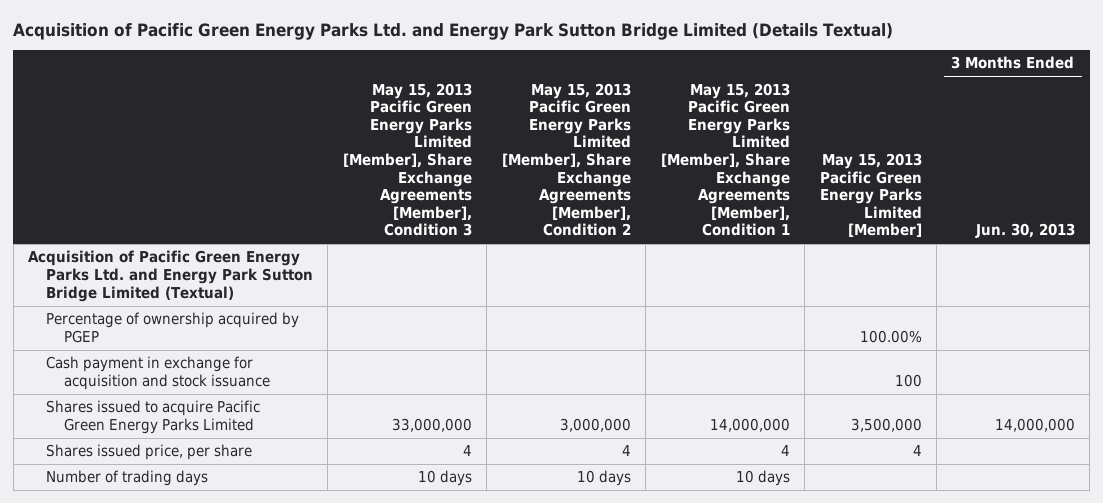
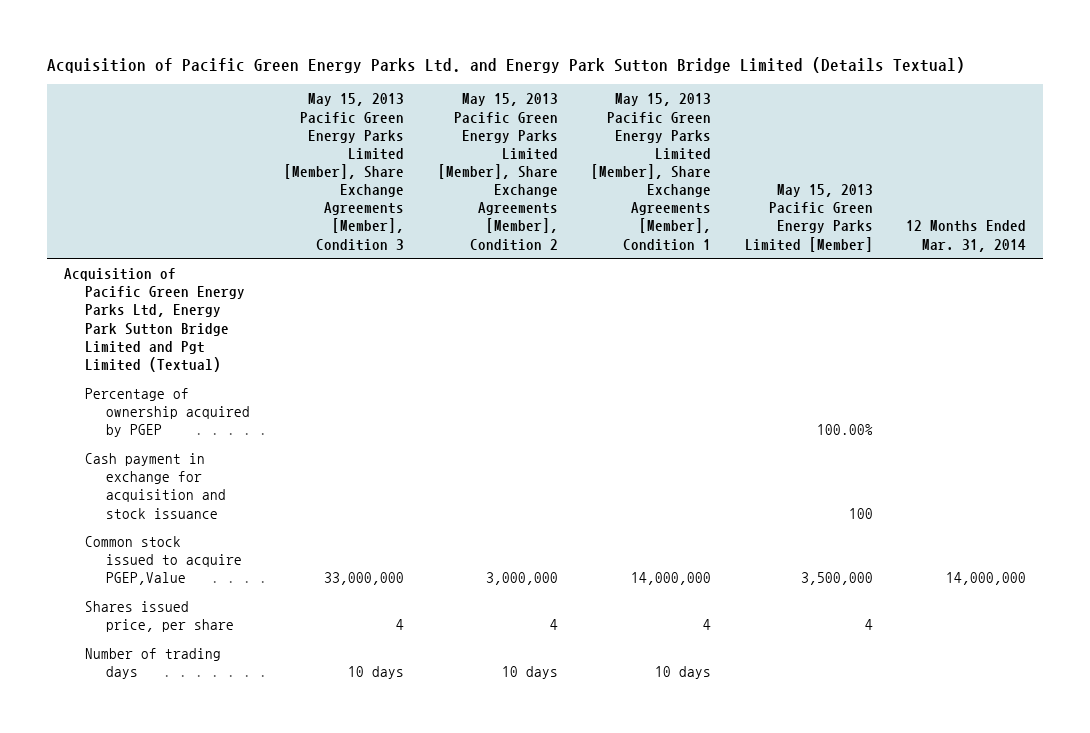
- | May 15, 2013 Pacific Green Energy Parks Limited [Member], Share Exchange Agreements [Member], Condition 3 | May 15, 2013 Pacific Green Energy Parks Limited [Member], Share Exchange Agreements [Member], Condition 2 | May 15, 2013 Pacific Green Energy Parks Limited [Member], Share Exchange Agreements [Member], Condition 1 | May 15, 2013 Pacific Green Energy Parks Limited [Member] | 3 Months Ended Jun. 30, 2013
+ | May 15, 2013 Pacific Green Energy Parks Limited [Member], Share Exchange Agreements [Member], Condition 3 | May 15, 2013 Pacific Green Energy Parks Limited [Member], Share Exchange Agreements [Member], Condition 2 | May 15, 2013 Pacific Green Energy Parks Limited [Member], Share Exchange Agreements [Member], Condition 1 | May 15, 2013 Pacific Green Energy Parks Limited [Member] | 12 Months Ended Mar. 31, 2014
- Acquisition of Pacific Green Energy Parks Ltd. and Energy Park Sutton Bridge Limited (Textual)
+ Acquisition of Pacific Green Energy Parks Ltd, Energy Park Sutton Bridge Limited and Pgt Limited (Textual)
- Shares issued to acquire Pacific Green Energy Parks Limited | 33,000,000 | 3,000,000 | 14,000,000 | 3,500,000 | 14,000,000
+ Common stock issued to acquire PGEP,Value | 33,000,000 | 3,000,000 | 14,000,000 | 3,500,000 | 14,000,000

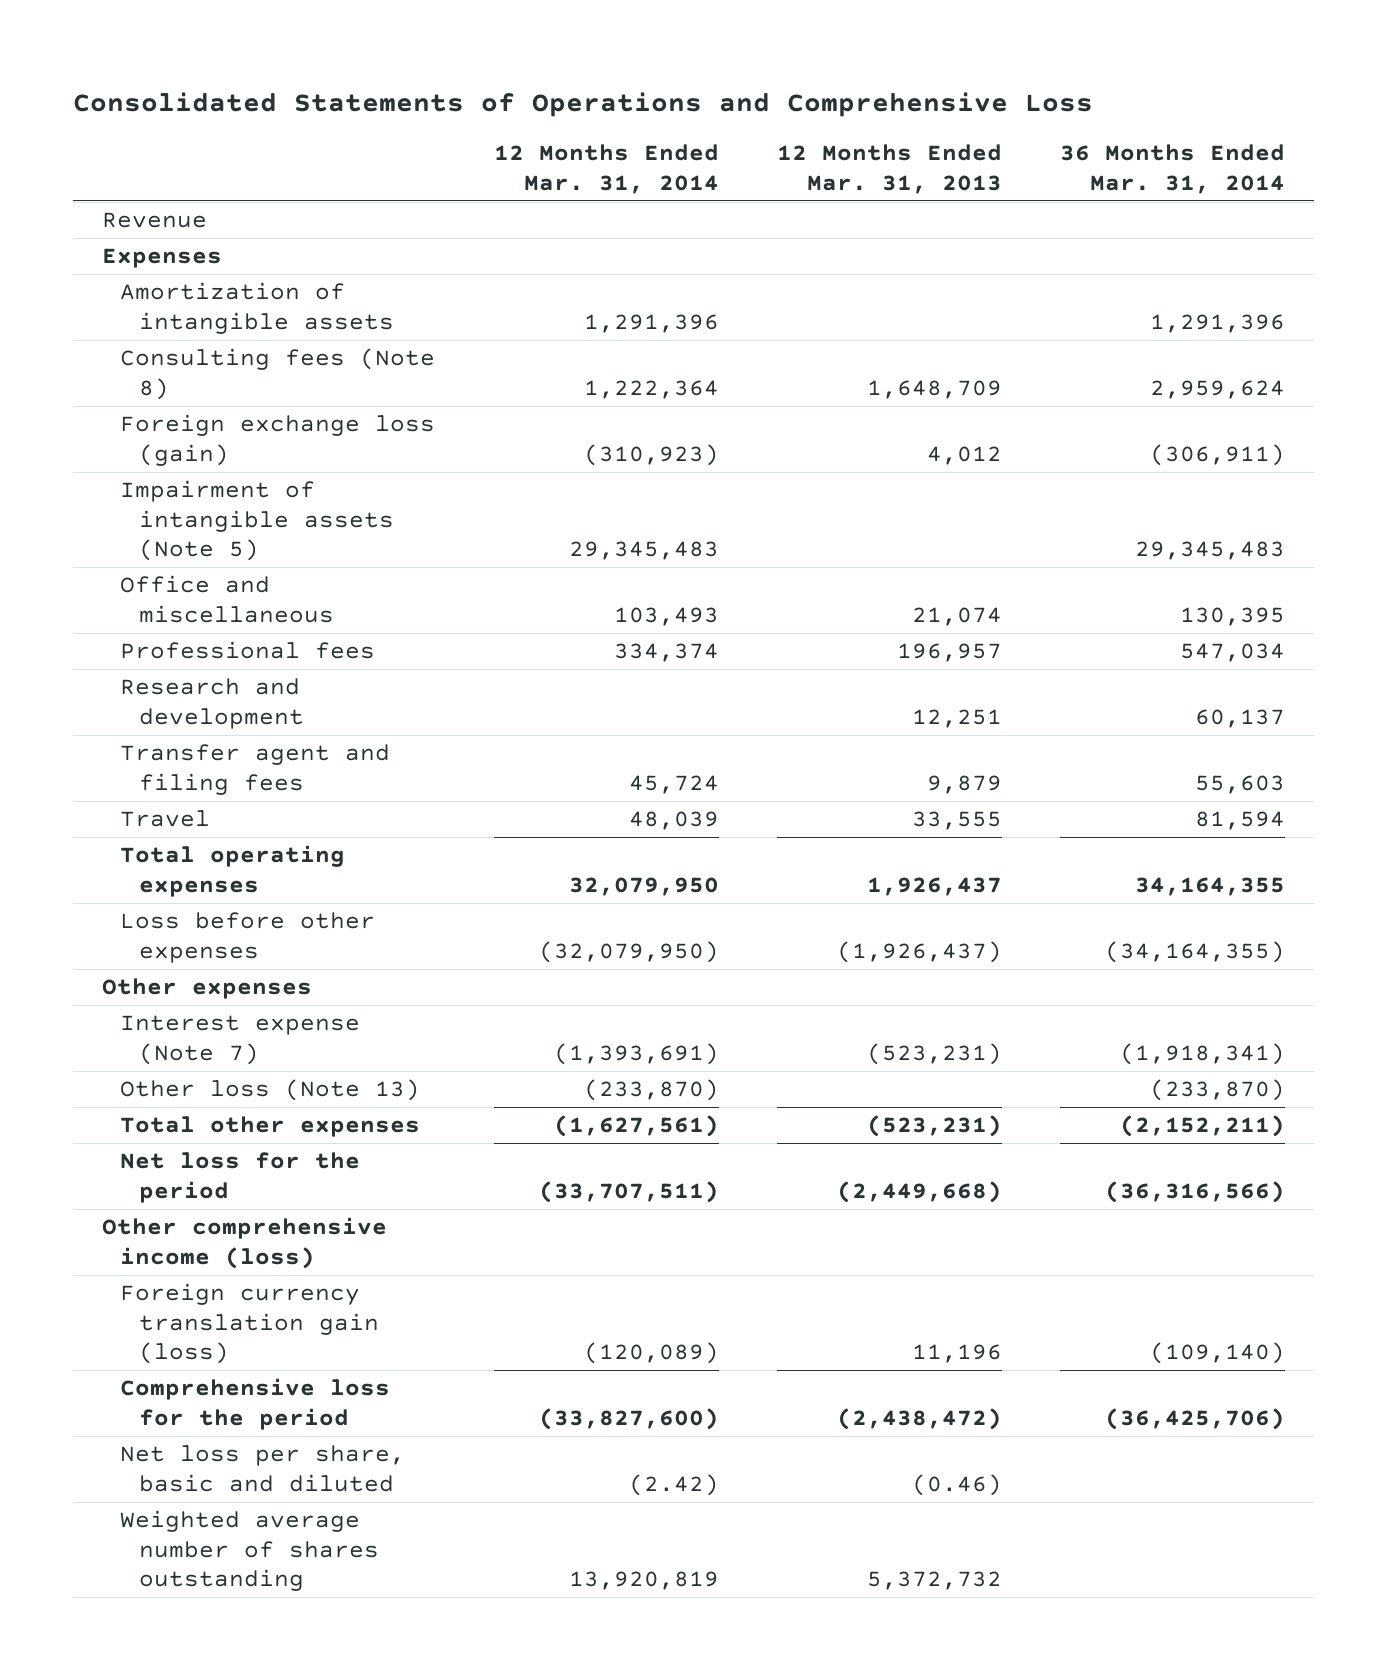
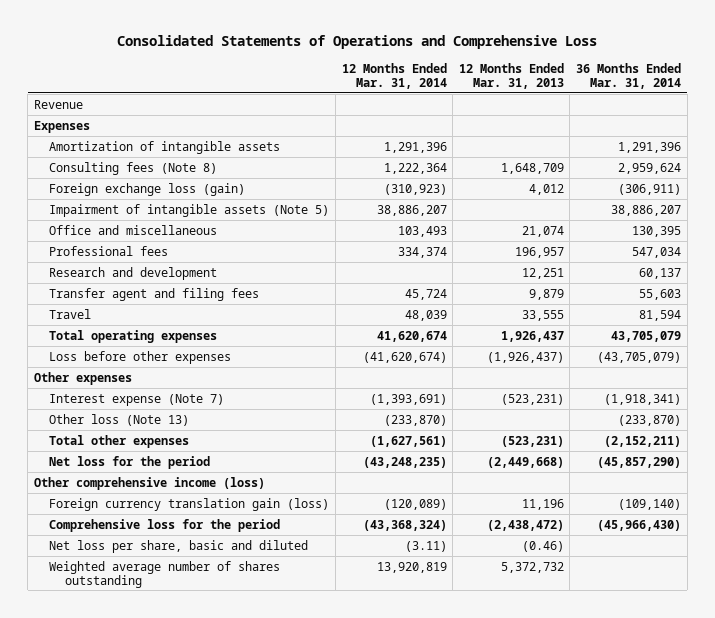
- Impairment of intangible assets (Note 5) | 29,345,483 | | 29,345,483
+ Impairment of intangible assets (Note 5) | 38,886,207 | | 38,886,207
- Total operating expenses | 32,079,950 | 1,926,437 | 34,164,355
- Loss before other expenses | (32,079,950) | (1,926,437) | (34,164,355)
+ Total operating expenses | 41,620,674 | 1,926,437 | 43,705,079
+ Loss before other expenses | (41,620,674) | (1,926,437) | (43,705,079)
- Net loss for the period | (33,707,511) | (2,449,668) | (36,316,566)
+ Net loss for the period | (43,248,235) | (2,449,668) | (45,857,290)
- Comprehensive loss for the period | (33,827,600) | (2,438,472) | (36,425,706)
- Net loss per share, basic and diluted | (2.42) | (0.46) |
+ Comprehensive loss for the period | (43,368,324) | (2,438,472) | (45,966,430)
+ Net loss per share, basic and diluted | (3.11) | (0.46) |

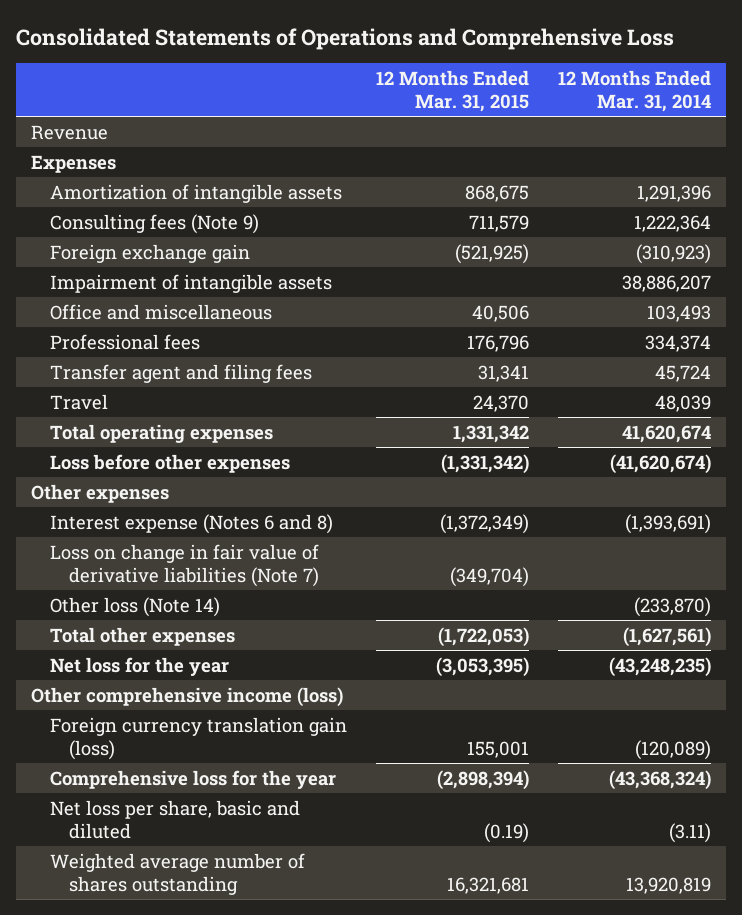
- | 12 Months Ended Mar. 31, 2014 | 12 Months Ended Mar. 31, 2013 | 36 Months Ended Mar. 31, 2014
+ | 12 Months Ended Mar. 31, 2015 | 12 Months Ended Mar. 31, 2014
- Consulting fees (Note 8) | 1,222,364 | 1,648,709 | 2,959,624
- Foreign exchange loss (gain) | (310,923) | 4,012 | (306,911)
- Impairment of intangible assets (Note 5) | 38,886,207 | | 38,886,207
+ Consulting fees (Note 9) | 711,579 | 1,222,364
+ Foreign exchange gain | (521,925) | (310,923)
+ Impairment of intangible assets | | 38,886,207
- Research and development | | 12,251 | 60,137
- Interest expense (Note 7) | (1,393,691) | (523,231) | (1,918,341)
- Other loss (Note 13) | (233,870) | | (233,870)
+ Interest expense (Notes 6 and 8) | (1,372,349) | (1,393,691)
+ Loss on change in fair value of derivative liabilities (Note 7) | (349,704) |
+ Other loss (Note 14) | | (233,870)
- Net loss for the period | (43,248,235) | (2,449,668) | (45,857,290)
+ Net loss for the year | (3,053,395) | (43,248,235)
- Comprehensive loss for the period | (43,368,324) | (2,438,472) | (45,966,430)
+ Comprehensive loss for the year | (2,898,394) | (43,368,324)

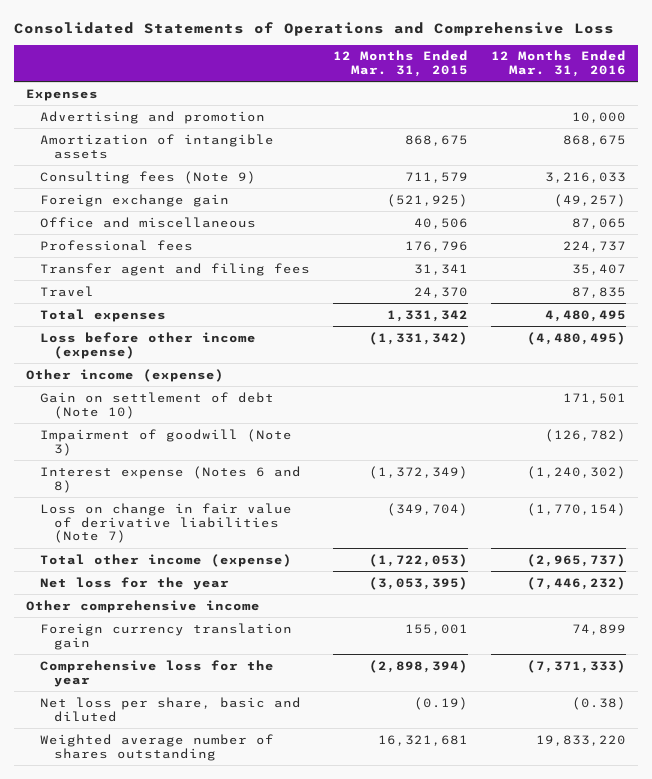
- | 12 Months Ended Mar. 31, 2015 | 12 Months Ended Mar. 31, 2014
+ | 12 Months Ended Mar. 31, 2015 | 12 Months Ended Mar. 31, 2016
- Revenue
+ Advertising and promotion | | 10,000
- Impairment of intangible assets | | 38,886,207
- Total operating expenses | 1,331,342 | 41,620,674
- Loss before other expenses | (1,331,342) | (41,620,674)
- Other expenses
+ Total expenses | 1,331,342 | 4,480,495
+ Loss before other income (expense) | (1,331,342) | (4,480,495)
+ Other income (expense)
+ Gain on settlement of debt (Note 10) | | 171,501
+ Impairment of goodwill (Note 3) | | (126,782)
- Other loss (Note 14) | | (233,870)
- Total other expenses | (1,722,053) | (1,627,561)
+ Total other income (expense) | (1,722,053) | (2,965,737)
- Other comprehensive income (loss)
- Foreign currency translation gain (loss) | 155,001 | (120,089)
+ Other comprehensive income
+ Foreign currency translation gain | 155,001 | 74,899

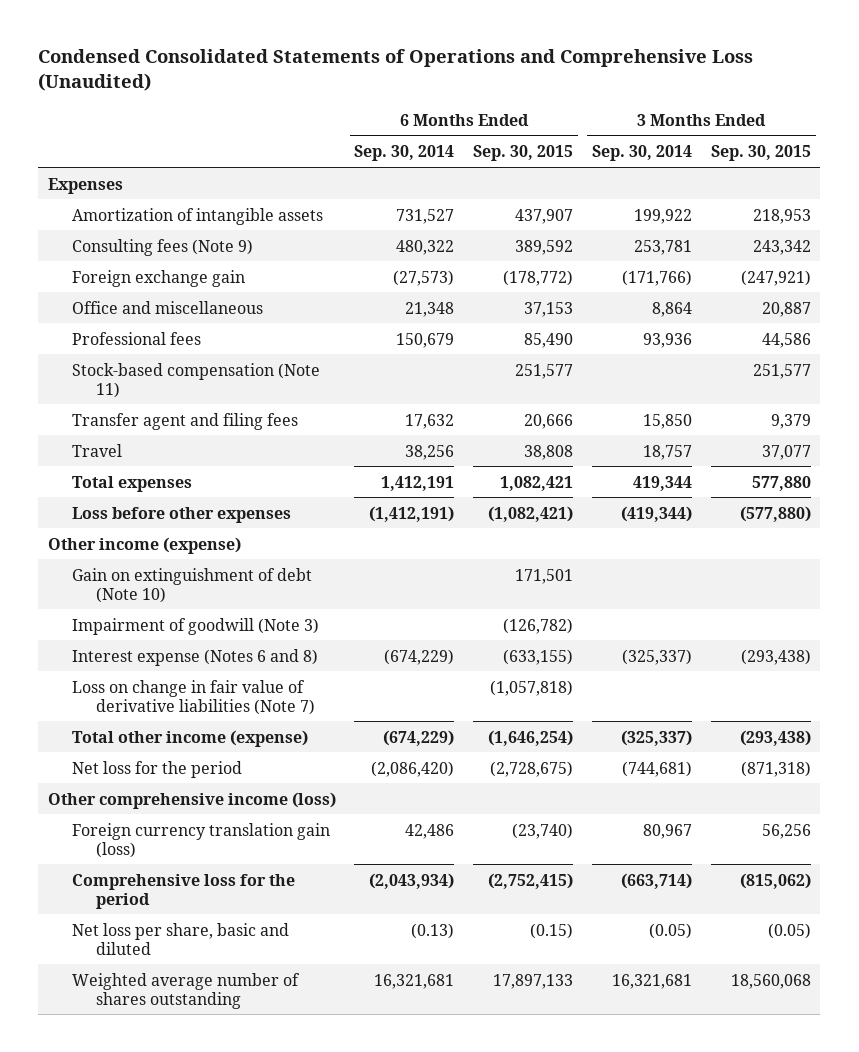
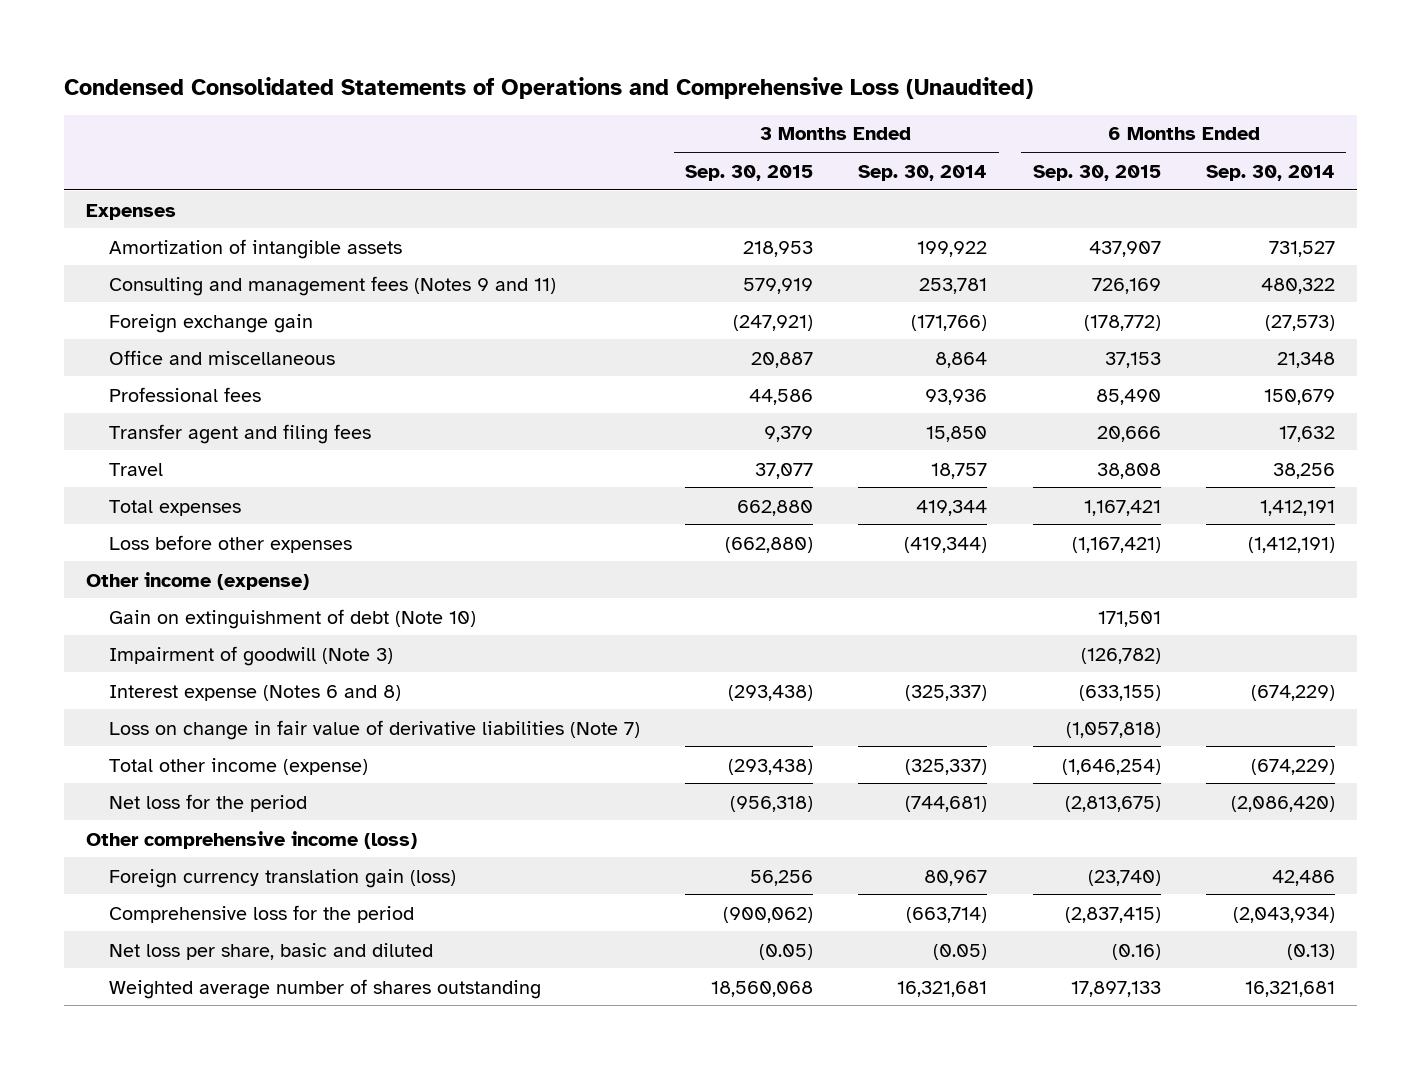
- | 6 Months Ended Sep. 30, 2014 | 6 Months Ended Sep. 30, 2015 | 3 Months Ended Sep. 30, 2014 | 3 Months Ended Sep. 30, 2015
+ | 3 Months Ended Sep. 30, 2015 | 3 Months Ended Sep. 30, 2014 | 6 Months Ended Sep. 30, 2015 | 6 Months Ended Sep. 30, 2014
- Consulting fees (Note 9) | 480,322 | 389,592 | 253,781 | 243,342
+ Consulting and management fees (Notes 9 and 11) | 579,919 | 253,781 | 726,169 | 480,322
- Stock-based compensation (Note 11) | | 251,577 | | 251,577
- Total expenses | 1,412,191 | 1,082,421 | 419,344 | 577,880
- Loss before other expenses | (1,412,191) | (1,082,421) | (419,344) | (577,880)
+ Total expenses | 662,880 | 419,344 | 1,167,421 | 1,412,191
+ Loss before other expenses | (662,880) | (419,344) | (1,167,421) | (1,412,191)
- Net loss for the period | (2,086,420) | (2,728,675) | (744,681) | (871,318)
+ Net loss for the period | (956,318) | (744,681) | (2,813,675) | (2,086,420)
- Comprehensive loss for the period | (2,043,934) | (2,752,415) | (663,714) | (815,062)
- Net loss per share, basic and diluted | (0.13) | (0.15) | (0.05) | (0.05)
+ Comprehensive loss for the period | (900,062) | (663,714) | (2,837,415) | (2,043,934)
+ Net loss per share, basic and diluted | (0.05) | (0.05) | (0.16) | (0.13)

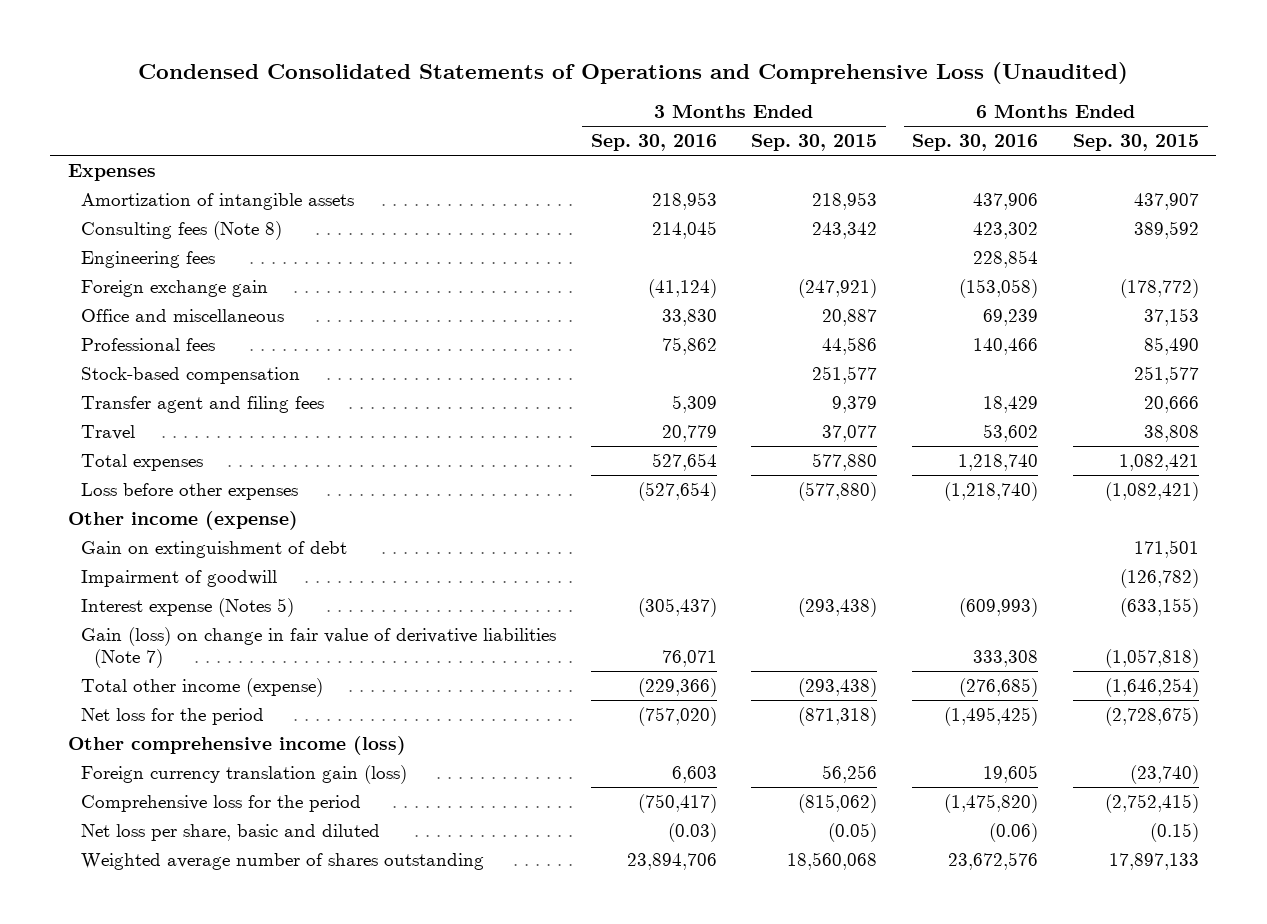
- | 3 Months Ended Sep. 30, 2015 | 3 Months Ended Sep. 30, 2014 | 6 Months Ended Sep. 30, 2015 | 6 Months Ended Sep. 30, 2014
+ | 3 Months Ended Sep. 30, 2016 | 3 Months Ended Sep. 30, 2015 | 6 Months Ended Sep. 30, 2016 | 6 Months Ended Sep. 30, 2015
- Consulting and management fees (Notes 9 and 11) | 579,919 | 253,781 | 726,169 | 480,322
+ Consulting fees (Note 8) | 214,045 | 243,342 | 423,302 | 389,592
+ Engineering fees | | | 228,854 |
+ Stock-based compensation | | 251,577 | | 251,577
- Total expenses | 662,880 | 419,344 | 1,167,421 | 1,412,191
- Loss before other expenses | (662,880) | (419,344) | (1,167,421) | (1,412,191)
+ Total expenses | 527,654 | 577,880 | 1,218,740 | 1,082,421
+ Loss before other expenses | (527,654) | (577,880) | (1,218,740) | (1,082,421)
- Gain on extinguishment of debt (Note 10) | | | 171,501 |
- Impairment of goodwill (Note 3) | | | (126,782) |
- Interest expense (Notes 6 and 8) | (293,438) | (325,337) | (633,155) | (674,229)
- Loss on change in fair value of derivative liabilities (Note 7) | | | (1,057,818) |
+ Gain on extinguishment of debt | | | | 171,501
+ Impairment of goodwill | | | | (126,782)
+ Interest expense (Notes 5) | (305,437) | (293,438) | (609,993) | (633,155)
+ Gain (loss) on change in fair value of derivative liabilities (Note 7) | 76,071 | | 333,308 | (1,057,818)
- Net loss for the period | (956,318) | (744,681) | (2,813,675) | (2,086,420)
+ Net loss for the period | (757,020) | (871,318) | (1,495,425) | (2,728,675)
- Comprehensive loss for the period | (900,062) | (663,714) | (2,837,415) | (2,043,934)
- Net loss per share, basic and diluted | (0.05) | (0.05) | (0.16) | (0.13)
+ Comprehensive loss for the period | (750,417) | (815,062) | (1,475,820) | (2,752,415)
+ Net loss per share, basic and diluted | (0.03) | (0.05) | (0.06) | (0.15)

